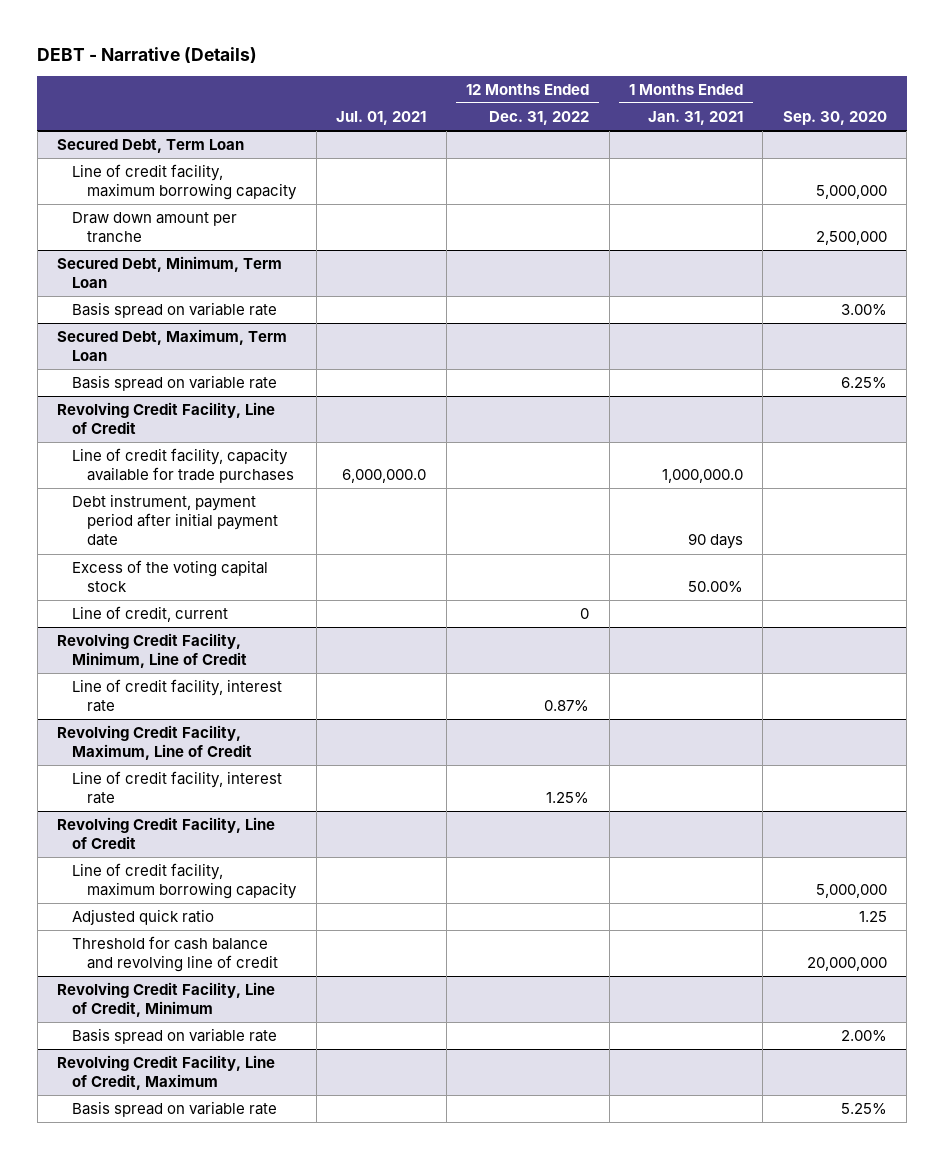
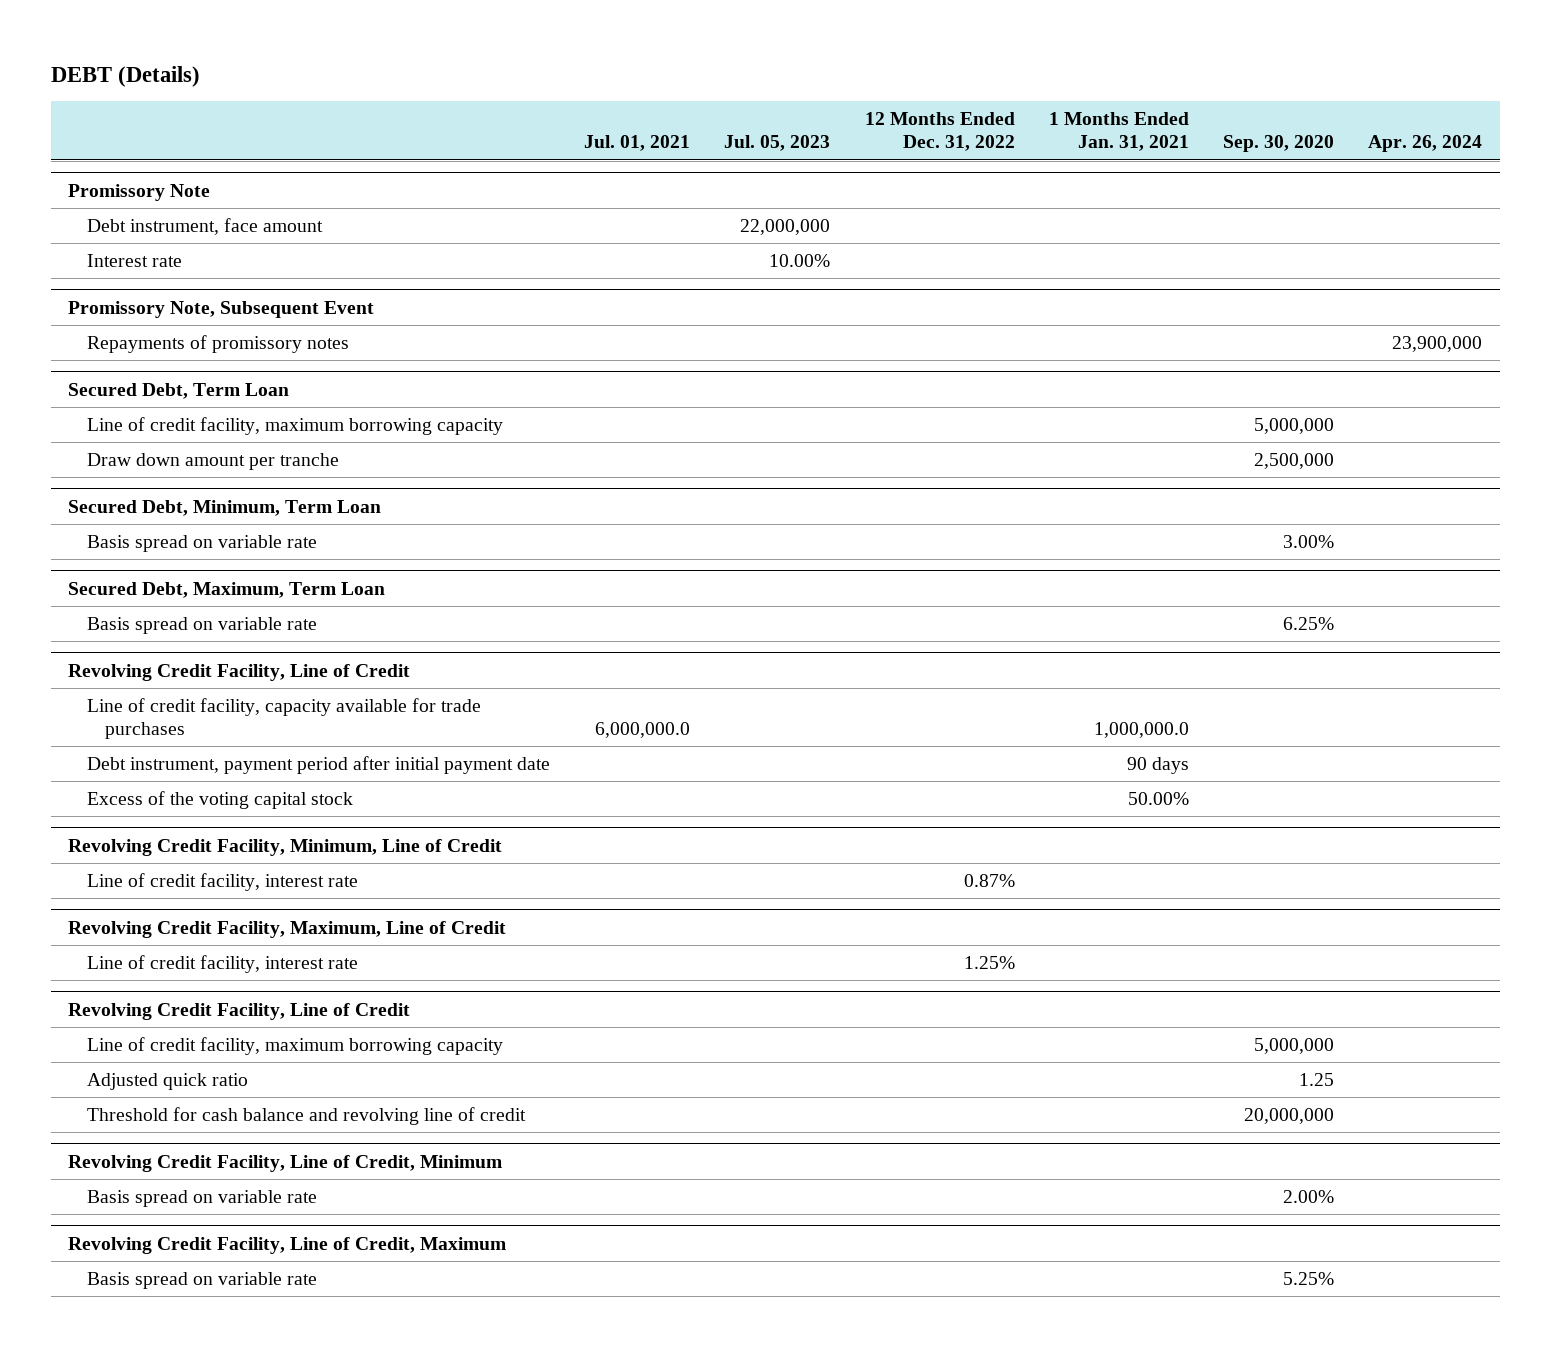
- DEBT - Narrative (Details)
+ DEBT (Details)
- | Jul. 01, 2021 | 12 Months Ended Dec. 31, 2022 | 1 Months Ended Jan. 31, 2021 | Sep. 30, 2020
+ | Jul. 01, 2021 | Jul. 05, 2023 | 12 Months Ended Dec. 31, 2022 | 1 Months Ended Jan. 31, 2021 | Sep. 30, 2020 | Apr. 26, 2024
+ Promissory Note
+ Debt instrument, face amount | | 22,000,000 | | | |
+ Interest rate | | 10.00% | | | |
+ Promissory Note, Subsequent Event
+ Repayments of promissory notes | | | | | | 23,900,000
@ Revolving Credit Facility, Line of Credit
- Line of credit, current | | 0 | |

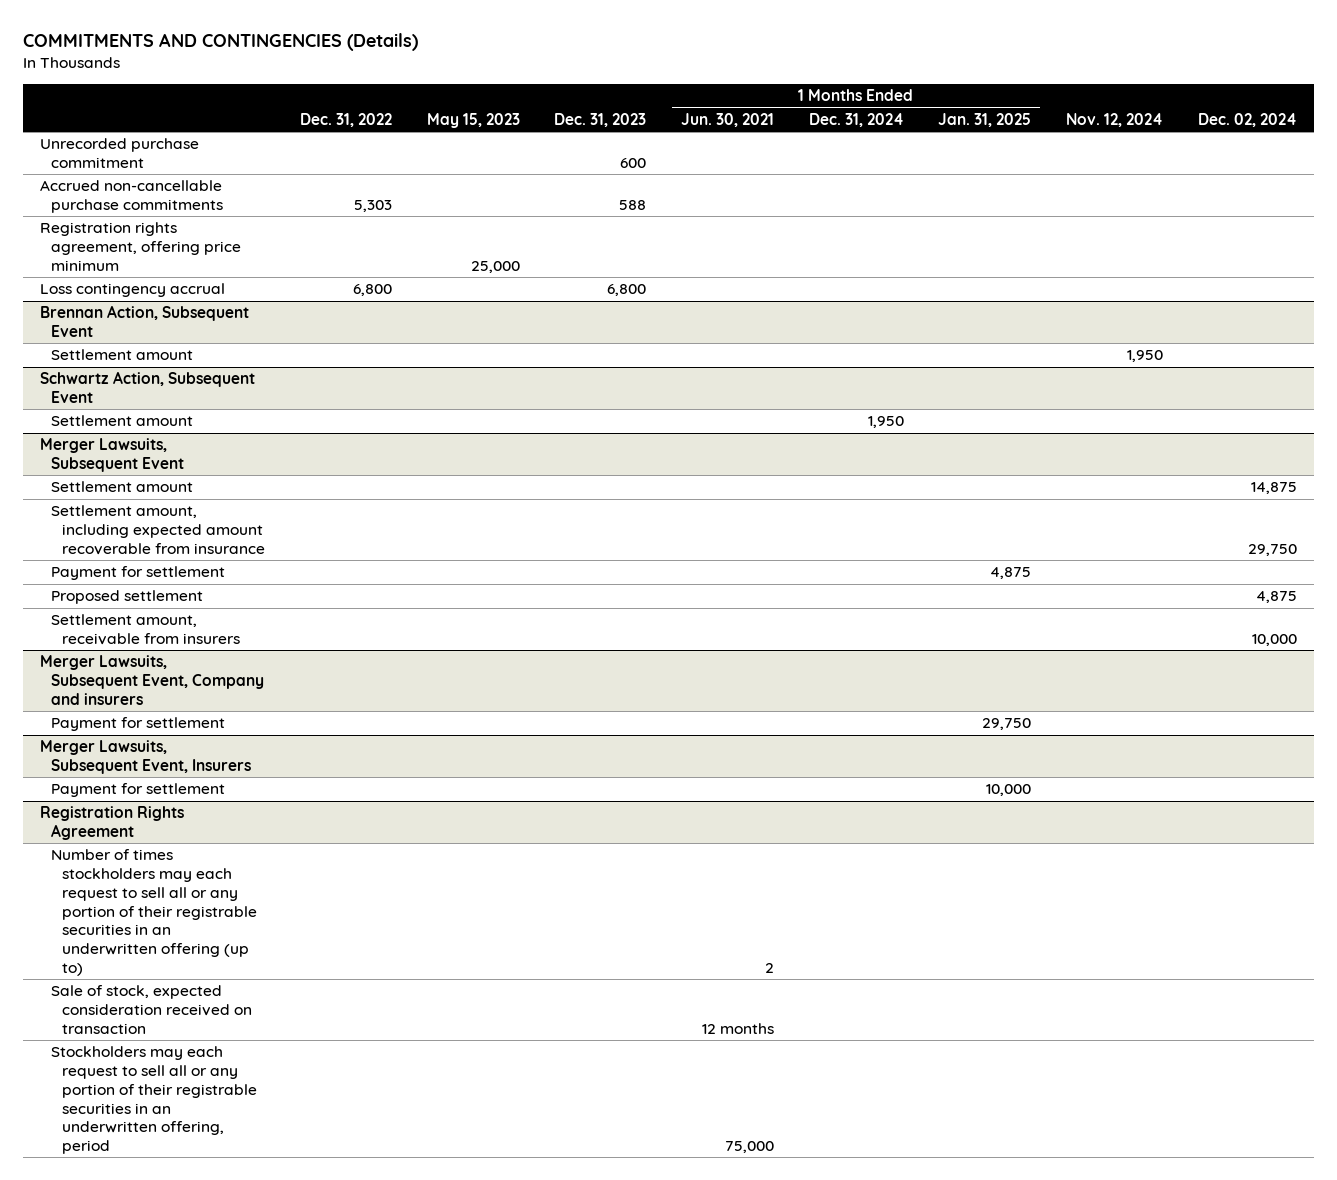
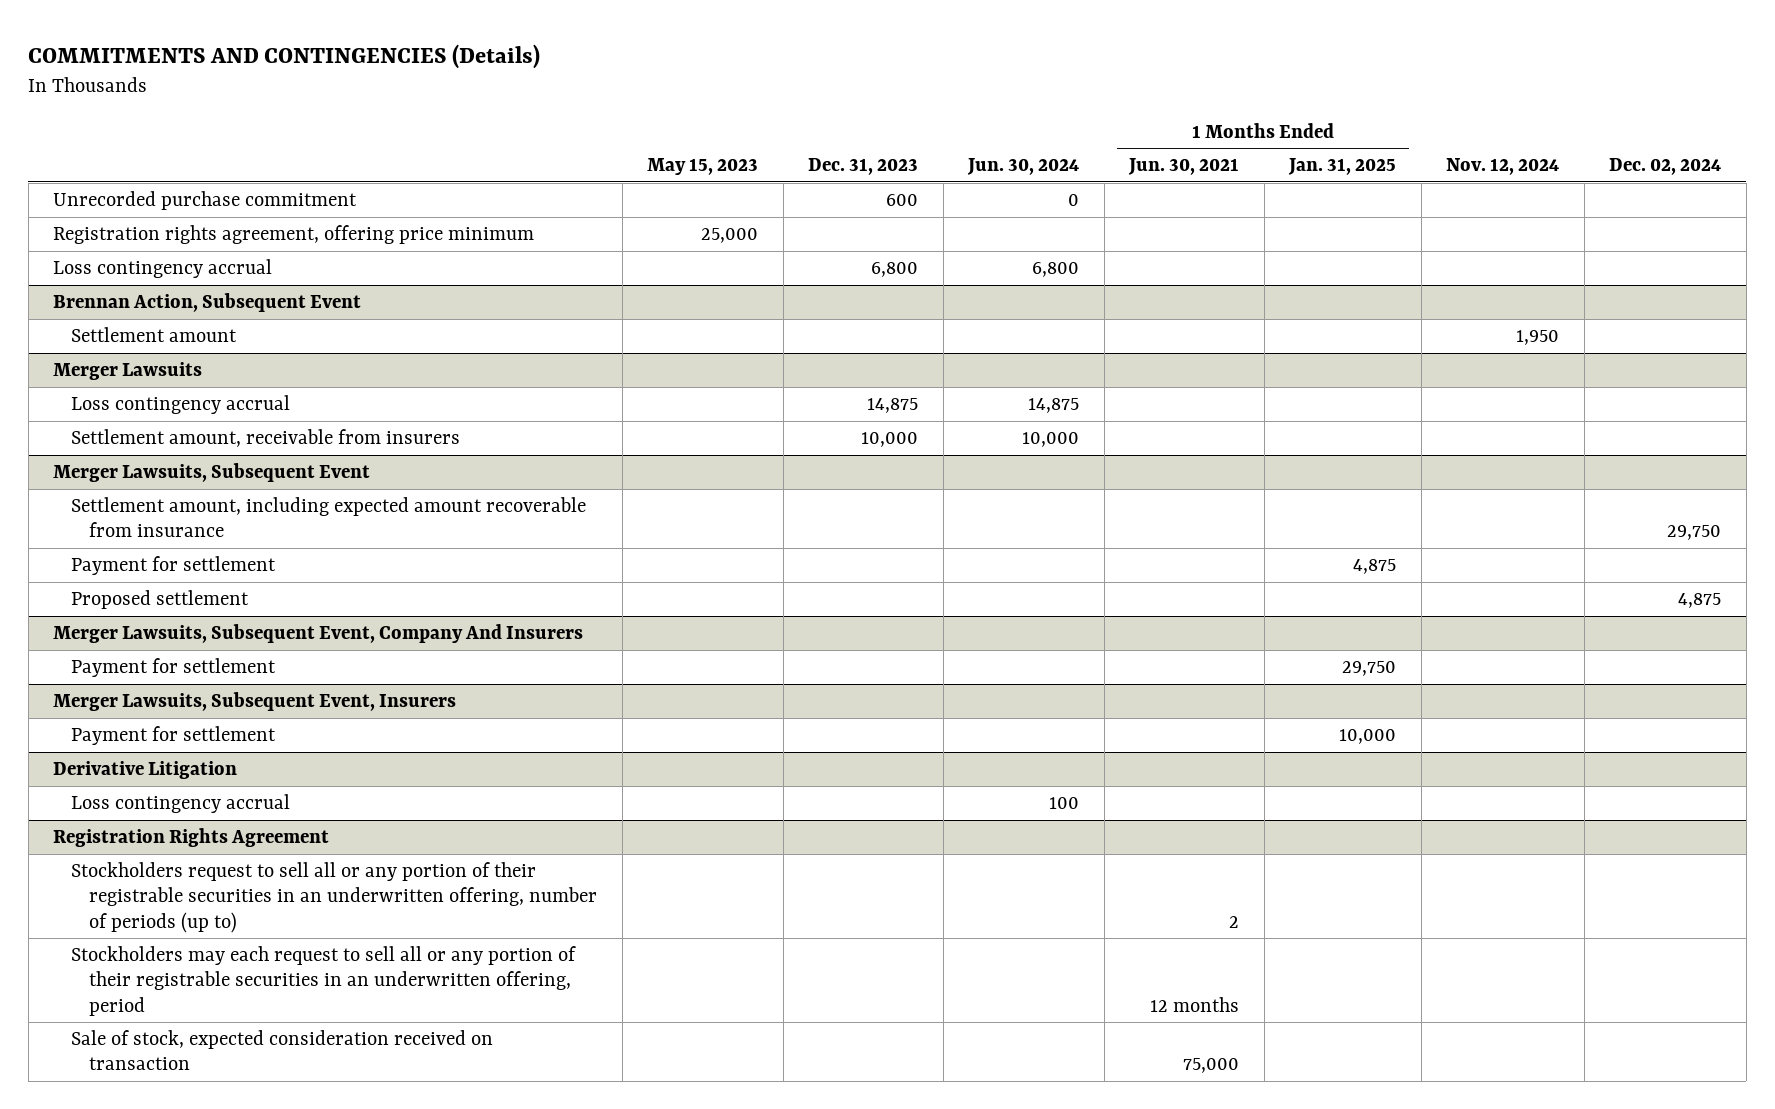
- | Dec. 31, 2022 | May 15, 2023 | Dec. 31, 2023 | 1 Months Ended Jun. 30, 2021 | 1 Months Ended Dec. 31, 2024 | 1 Months Ended Jan. 31, 2025 | Nov. 12, 2024 | Dec. 02, 2024
+ | May 15, 2023 | Dec. 31, 2023 | Jun. 30, 2024 | 1 Months Ended Jun. 30, 2021 | 1 Months Ended Jan. 31, 2025 | Nov. 12, 2024 | Dec. 02, 2024
- Accrued non-cancellable purchase commitments | 5,303 | | 588 | | | | |
- Schwartz Action, Subsequent Event
- Settlement amount | | | | | 1,950 | | |
+ Merger Lawsuits
+ Loss contingency accrual | | 14,875 | 14,875 | | | |
+ Settlement amount, receivable from insurers | | 10,000 | 10,000 | | | |
@ Merger Lawsuits, Subsequent Event
- Settlement amount | | | | | | | | 14,875
- Settlement amount, receivable from insurers | | | | | | | | 10,000
- Merger Lawsuits, Subsequent Event, Company and insurers
+ Merger Lawsuits, Subsequent Event, Company And Insurers
+ Derivative Litigation
+ Loss contingency accrual | | | 100 | | | |
@ Registration Rights Agreement
- Number of times stockholders may each request to sell all or any portion of their registrable securities in an underwritten offering (up to) | | | | 2 | | | |
- Sale of stock, expected consideration received on transaction | | | | 12 months | | | |
- Stockholders may each request to sell all or any portion of their registrable securities in an underwritten offering, period | | | | 75,000 | | | |
+ Stockholders request to sell all or any portion of their registrable securities in an underwritten offering, number of periods (up to) | | | | 2 | | |
+ Stockholders may each request to sell all or any portion of their registrable securities in an underwritten offering, period | | | | 12 months | | |
+ Sale of stock, expected consideration received on transaction | | | | 75,000 | | |

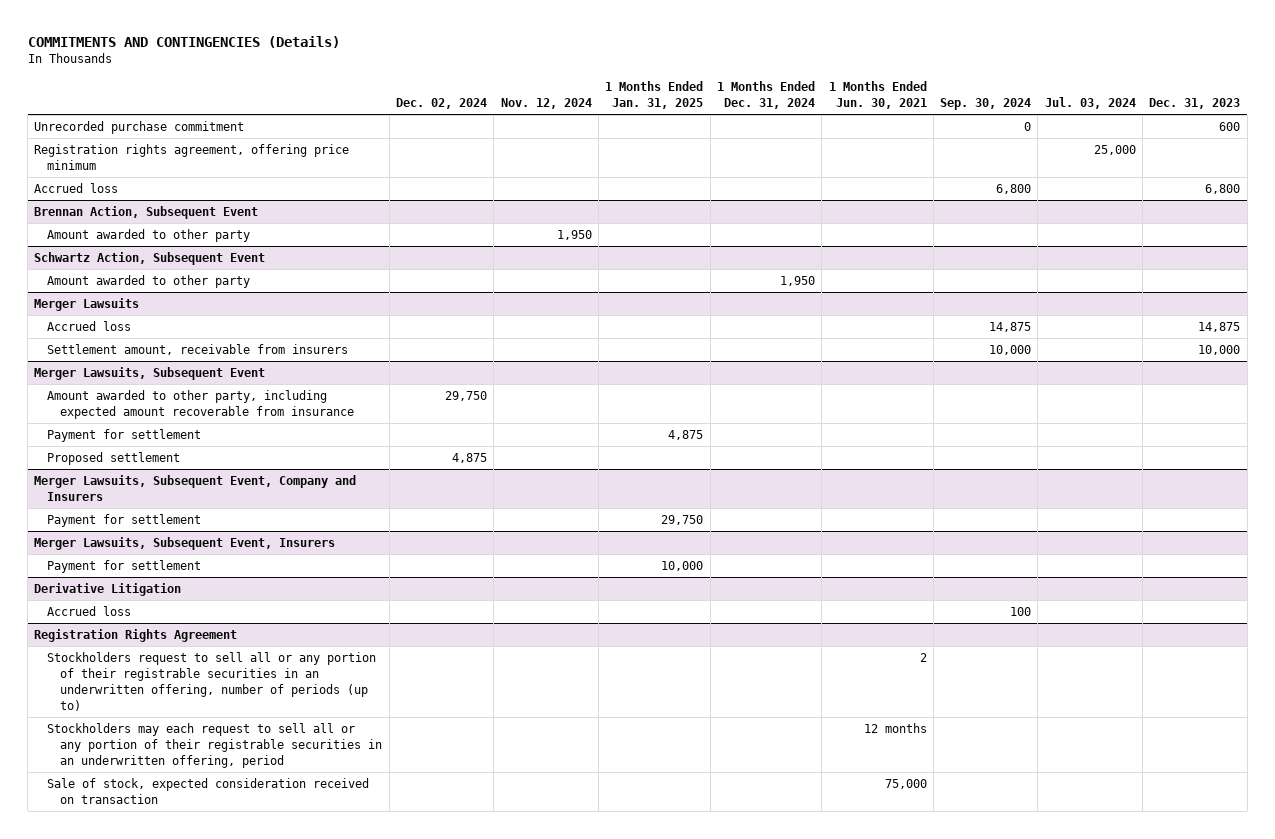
- | May 15, 2023 | Dec. 31, 2023 | Jun. 30, 2024 | 1 Months Ended Jun. 30, 2021 | 1 Months Ended Jan. 31, 2025 | Nov. 12, 2024 | Dec. 02, 2024
+ | Dec. 02, 2024 | Nov. 12, 2024 | 1 Months Ended Jan. 31, 2025 | 1 Months Ended Dec. 31, 2024 | 1 Months Ended Jun. 30, 2021 | Sep. 30, 2024 | Jul. 03, 2024 | Dec. 31, 2023
- Loss contingency accrual | | 6,800 | 6,800 | | | |
+ Accrued loss | | | | | | 6,800 | | 6,800
@ Brennan Action, Subsequent Event
- Settlement amount | | | | | | 1,950 |
+ Amount awarded to other party | | 1,950 | | | | | |
+ Schwartz Action, Subsequent Event
+ Amount awarded to other party | | | | 1,950 | | | |
@ Merger Lawsuits
- Loss contingency accrual | | 14,875 | 14,875 | | | |
+ Accrued loss | | | | | | 14,875 | | 14,875
@ Merger Lawsuits, Subsequent Event
- Settlement amount, including expected amount recoverable from insurance | | | | | | | 29,750
+ Amount awarded to other party, including expected amount recoverable from insurance | 29,750 | | | | | | |
- Merger Lawsuits, Subsequent Event, Company And Insurers
+ Merger Lawsuits, Subsequent Event, Company and Insurers
@ Derivative Litigation
- Loss contingency accrual | | | 100 | | | |
+ Accrued loss | | | | | | 100 | |

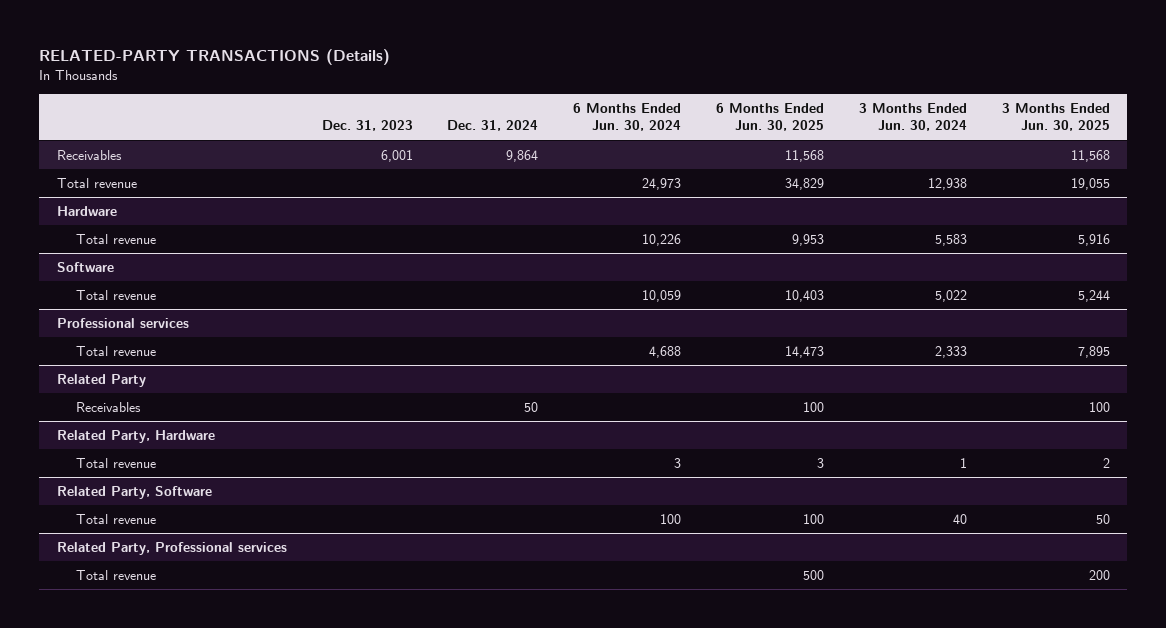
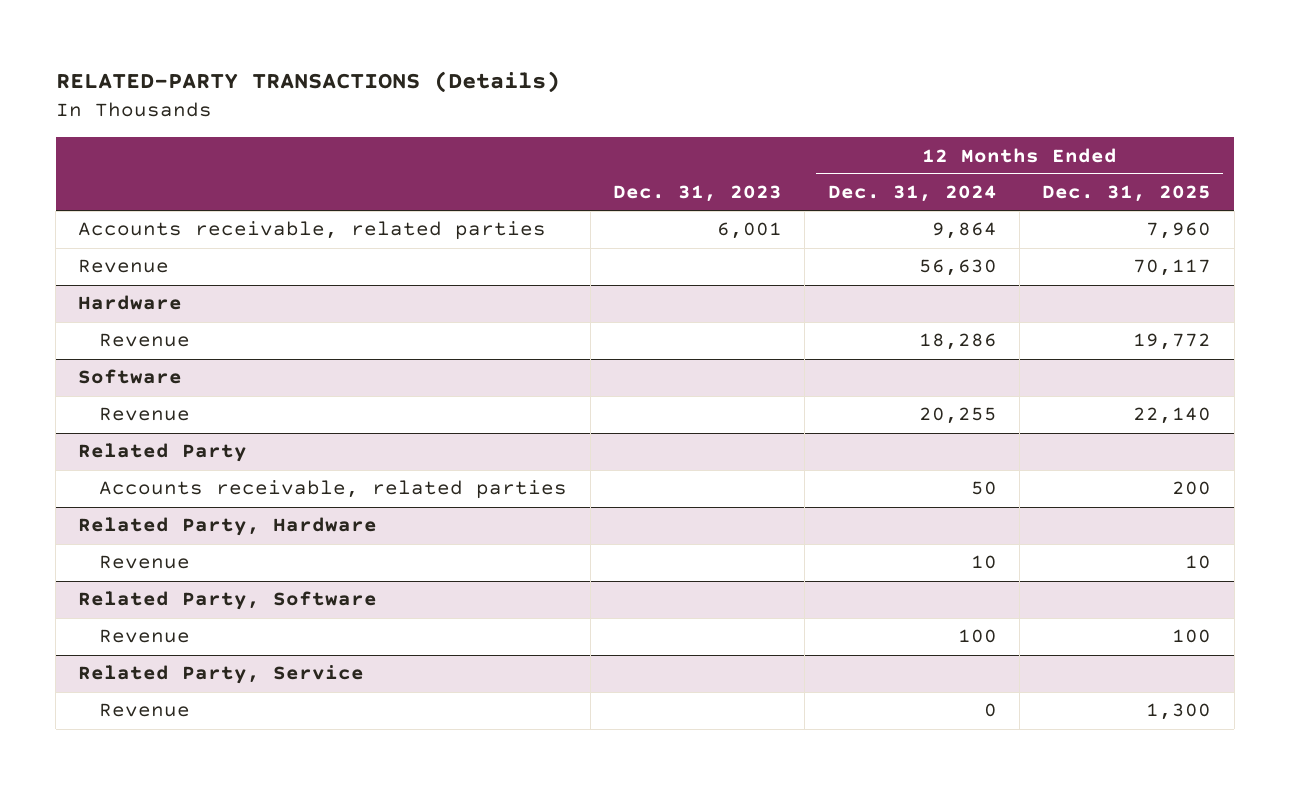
- | Dec. 31, 2023 | Dec. 31, 2024 | 6 Months Ended Jun. 30, 2024 | 6 Months Ended Jun. 30, 2025 | 3 Months Ended Jun. 30, 2024 | 3 Months Ended Jun. 30, 2025
+ | Dec. 31, 2023 | 12 Months Ended Dec. 31, 2024 | 12 Months Ended Dec. 31, 2025
- Receivables | 6,001 | 9,864 | | 11,568 | | 11,568
- Total revenue | | | 24,973 | 34,829 | 12,938 | 19,055
+ Accounts receivable, related parties | 6,001 | 9,864 | 7,960
+ Revenue | | 56,630 | 70,117
@ Hardware
- Total revenue | | | 10,226 | 9,953 | 5,583 | 5,916
+ Revenue | | 18,286 | 19,772
@ Software
- Total revenue | | | 10,059 | 10,403 | 5,022 | 5,244
- Professional services
- Total revenue | | | 4,688 | 14,473 | 2,333 | 7,895
@ Software
+ Revenue | | 20,255 | 22,140
@ Related Party
- Receivables | | 50 | | 100 | | 100
+ Accounts receivable, related parties | | 50 | 200
@ Related Party, Hardware
- Total revenue | | | 3 | 3 | 1 | 2
+ Revenue | | 10 | 10
@ Related Party, Software
- Total revenue | | | 100 | 100 | 40 | 50
- Related Party, Professional services
- Total revenue | | | | 500 | | 200
@ Related Party, Software
+ Revenue | | 100 | 100
+ Related Party, Service
+ Revenue | | 0 | 1,300

